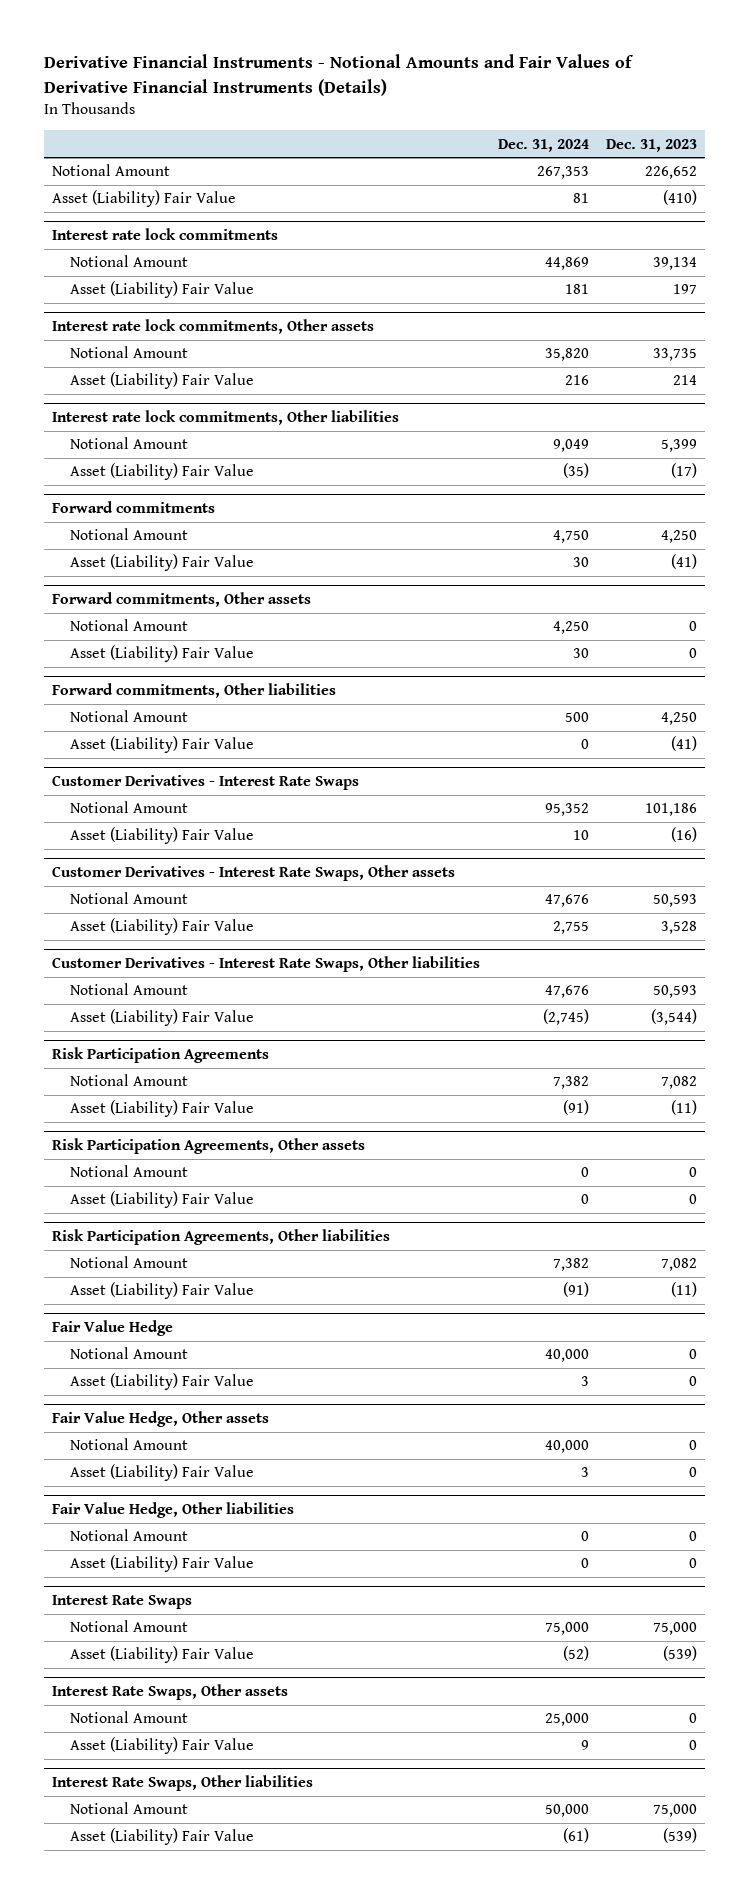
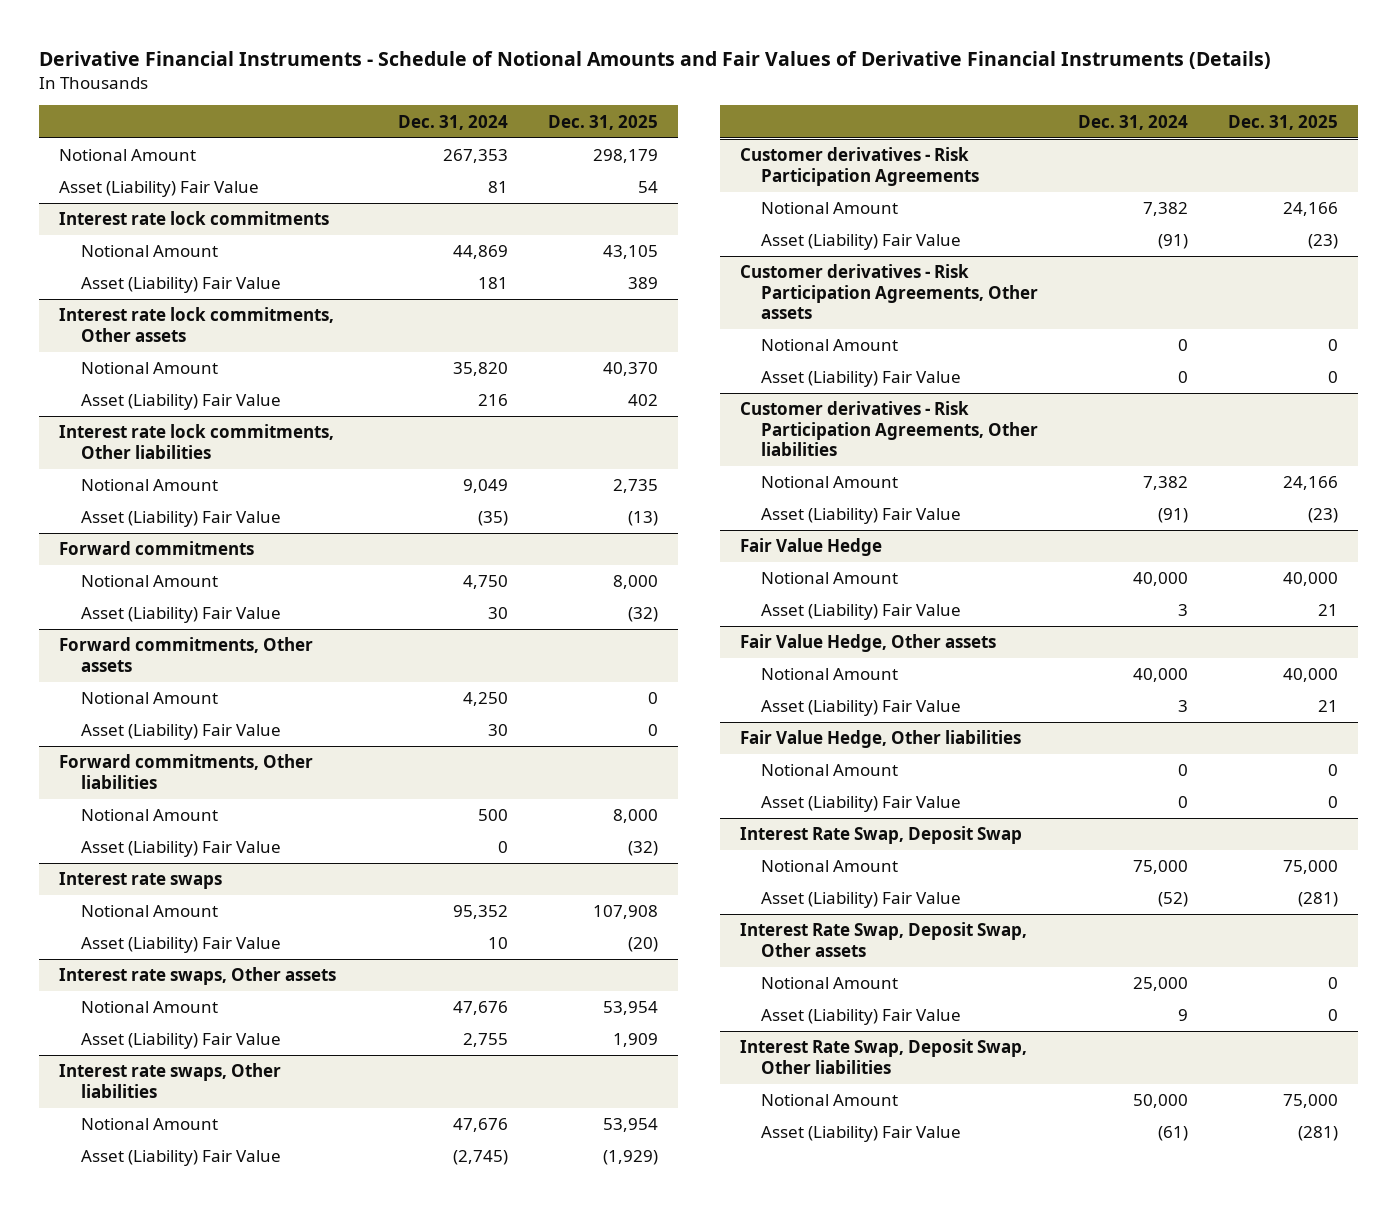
- Derivative Financial Instruments - Notional Amounts and Fair Values of Derivative Financial Instruments (Details)
+ Derivative Financial Instruments - Schedule of Notional Amounts and Fair Values of Derivative Financial Instruments (Details)
- | Dec. 31, 2024 | Dec. 31, 2023
+ | Dec. 31, 2024 | Dec. 31, 2025
- Customer Derivatives - Interest Rate Swaps
+ Interest rate swaps
- Customer Derivatives - Interest Rate Swaps, Other assets
+ Interest rate swaps, Other assets
- Customer Derivatives - Interest Rate Swaps, Other liabilities
+ Interest rate swaps, Other liabilities
- Risk Participation Agreements
+ Customer derivatives - Risk Participation Agreements
- Risk Participation Agreements, Other assets
+ Customer derivatives - Risk Participation Agreements, Other assets
- Risk Participation Agreements, Other liabilities
+ Customer derivatives - Risk Participation Agreements, Other liabilities
- Interest Rate Swaps
+ Interest Rate Swap, Deposit Swap
- Interest Rate Swaps, Other assets
+ Interest Rate Swap, Deposit Swap, Other assets
- Interest Rate Swaps, Other liabilities
+ Interest Rate Swap, Deposit Swap, Other liabilities

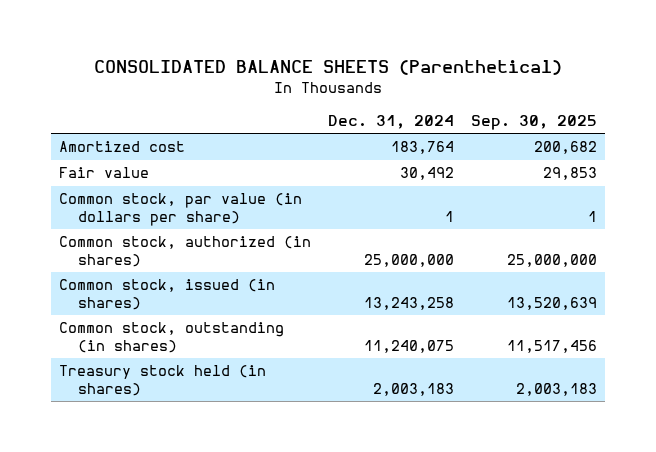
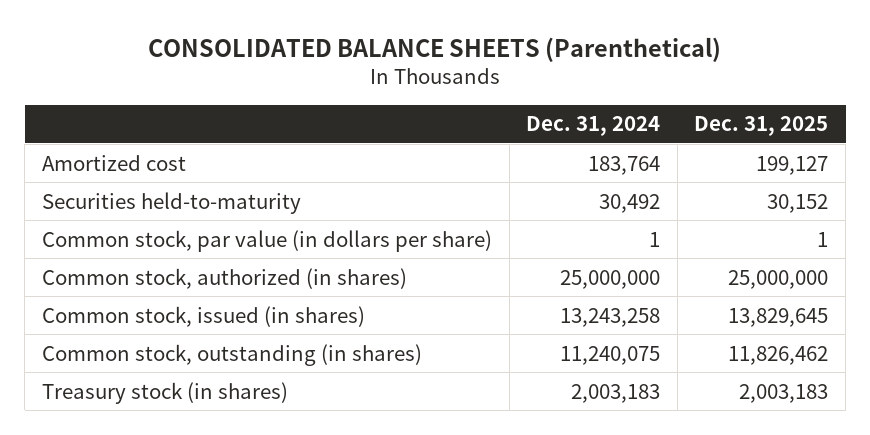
- | Dec. 31, 2024 | Sep. 30, 2025
+ | Dec. 31, 2024 | Dec. 31, 2025
- Fair value | 30,492 | 29,853
+ Securities held-to-maturity | 30,492 | 30,152
- Treasury stock held (in shares) | 2,003,183 | 2,003,183
+ Treasury stock (in shares) | 2,003,183 | 2,003,183

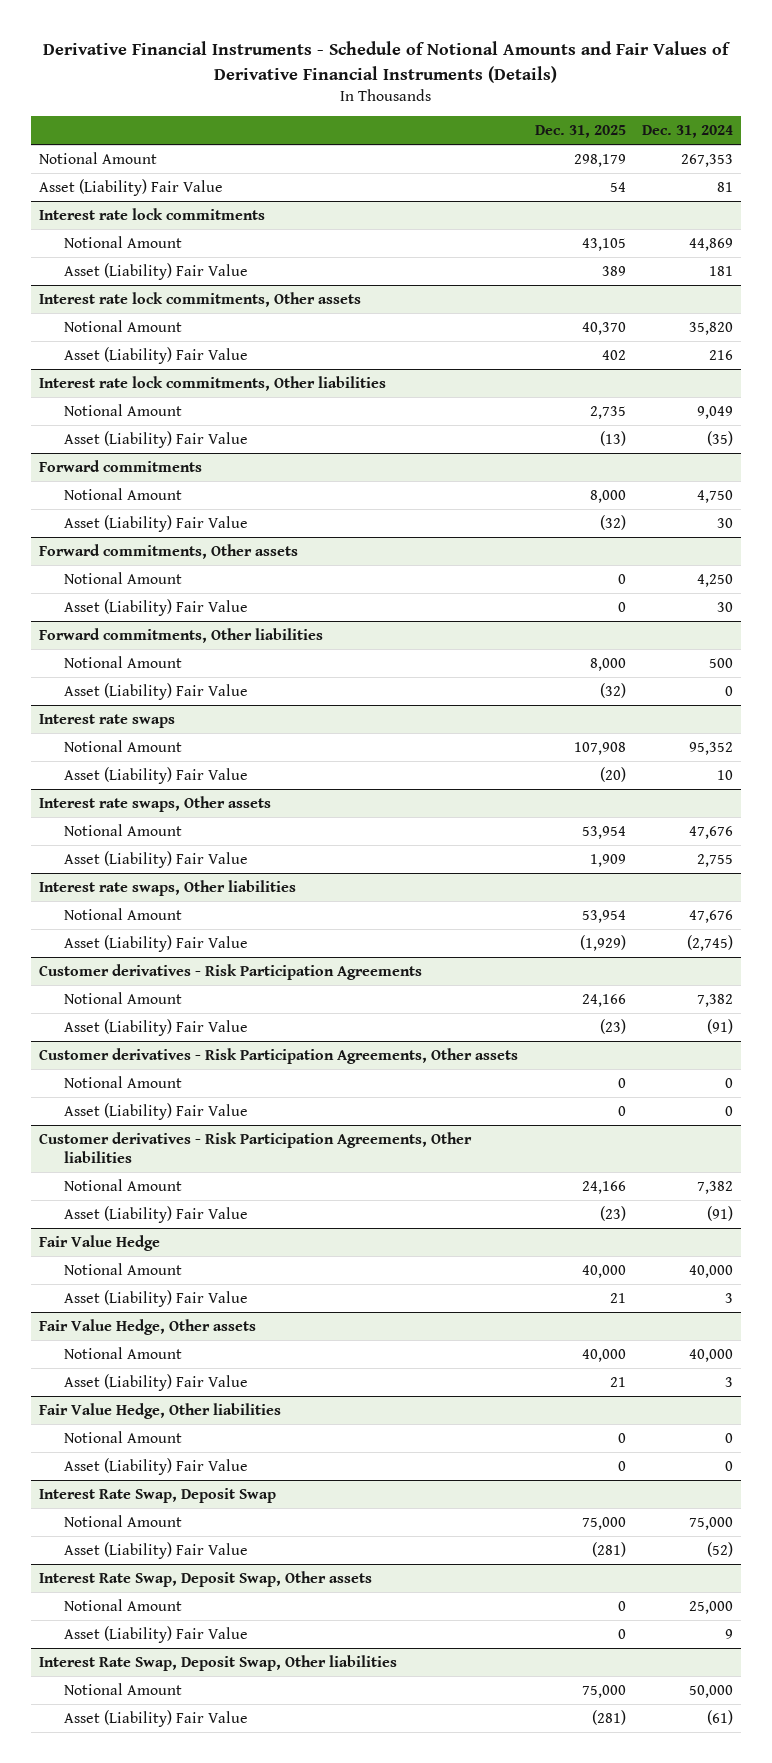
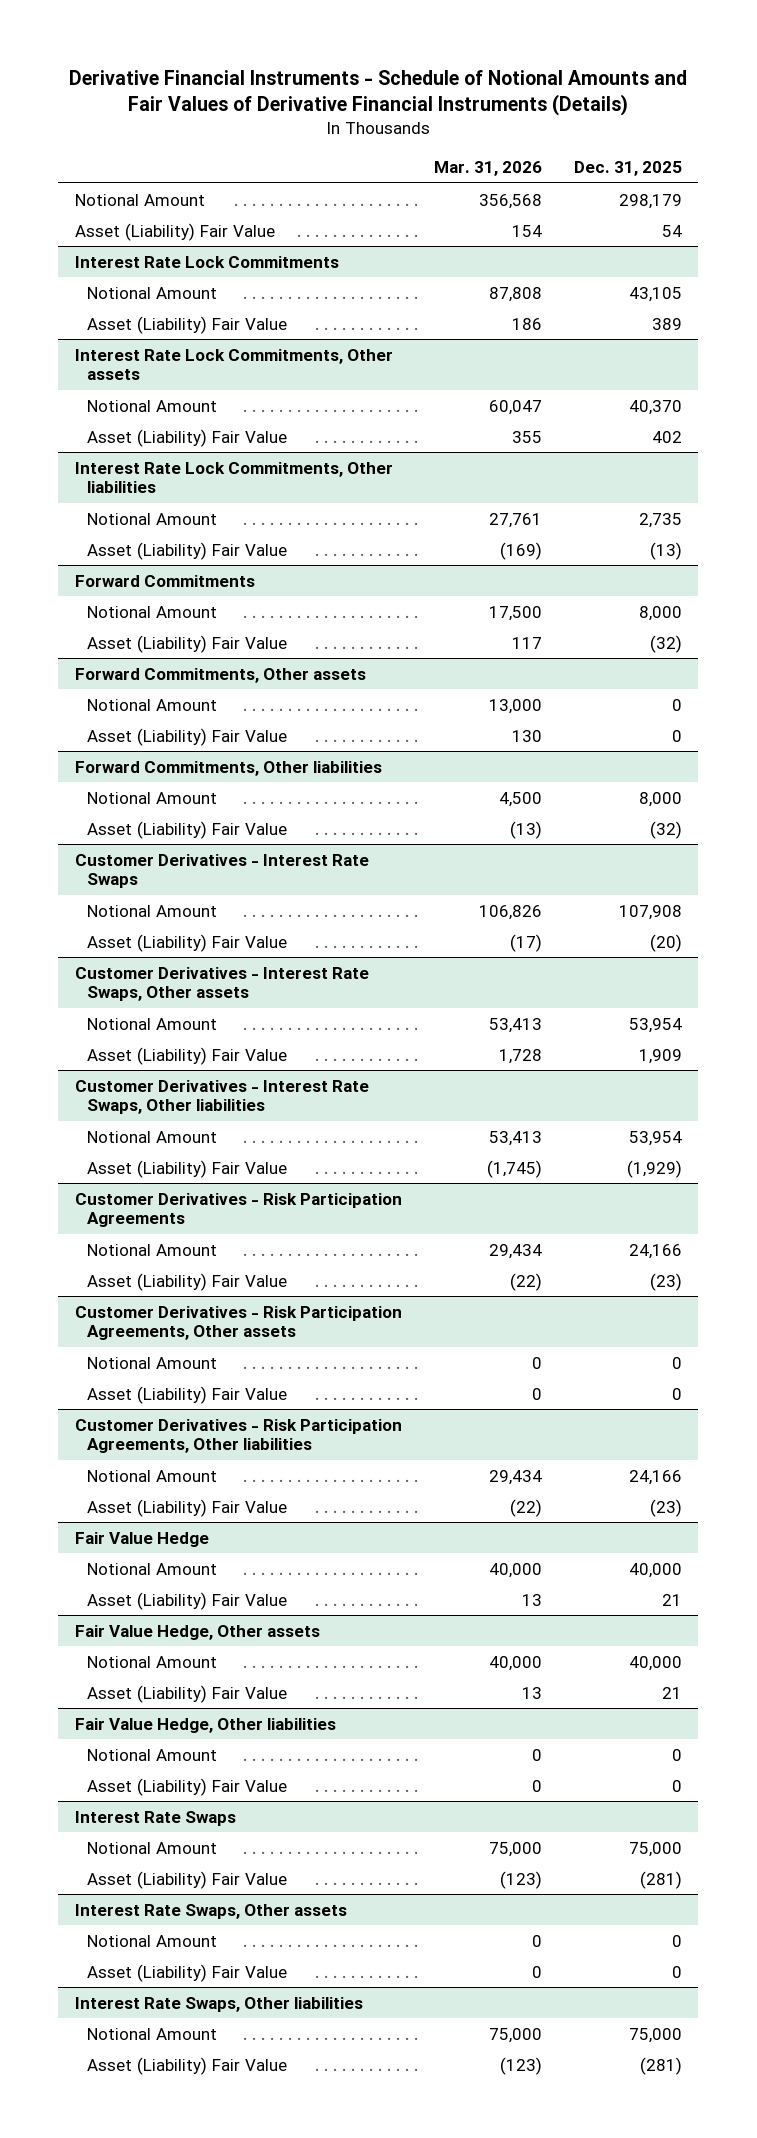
- | Dec. 31, 2025 | Dec. 31, 2024
+ | Mar. 31, 2026 | Dec. 31, 2025
- Interest rate lock commitments
+ Interest Rate Lock Commitments
- Interest rate lock commitments, Other assets
+ Interest Rate Lock Commitments, Other assets
- Interest rate lock commitments, Other liabilities
+ Interest Rate Lock Commitments, Other liabilities
- Forward commitments
+ Forward Commitments
- Forward commitments, Other assets
+ Forward Commitments, Other assets
- Forward commitments, Other liabilities
+ Forward Commitments, Other liabilities
- Interest rate swaps
+ Customer Derivatives - Interest Rate Swaps
- Interest rate swaps, Other assets
+ Customer Derivatives - Interest Rate Swaps, Other assets
- Interest rate swaps, Other liabilities
+ Customer Derivatives - Interest Rate Swaps, Other liabilities
- Customer derivatives - Risk Participation Agreements
+ Customer Derivatives - Risk Participation Agreements
- Customer derivatives - Risk Participation Agreements, Other assets
+ Customer Derivatives - Risk Participation Agreements, Other assets
- Customer derivatives - Risk Participation Agreements, Other liabilities
+ Customer Derivatives - Risk Participation Agreements, Other liabilities
- Interest Rate Swap, Deposit Swap
+ Interest Rate Swaps
- Interest Rate Swap, Deposit Swap, Other assets
+ Interest Rate Swaps, Other assets
- Interest Rate Swap, Deposit Swap, Other liabilities
+ Interest Rate Swaps, Other liabilities

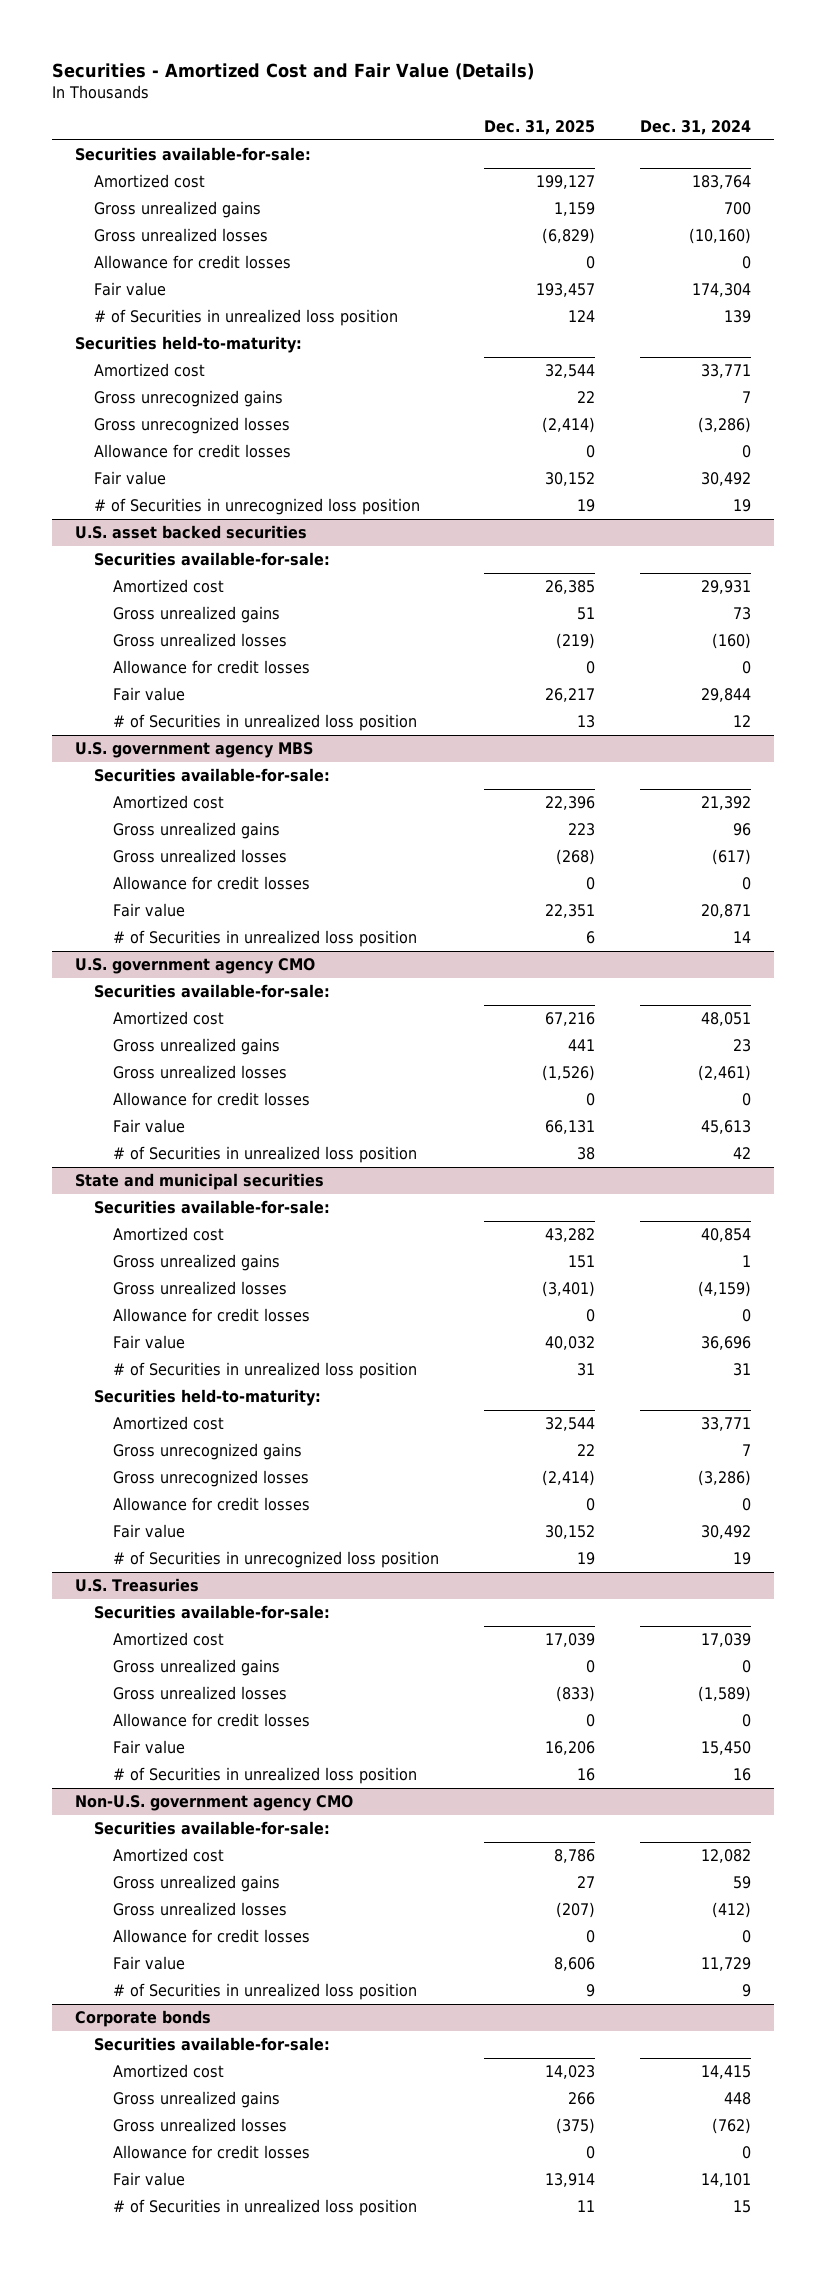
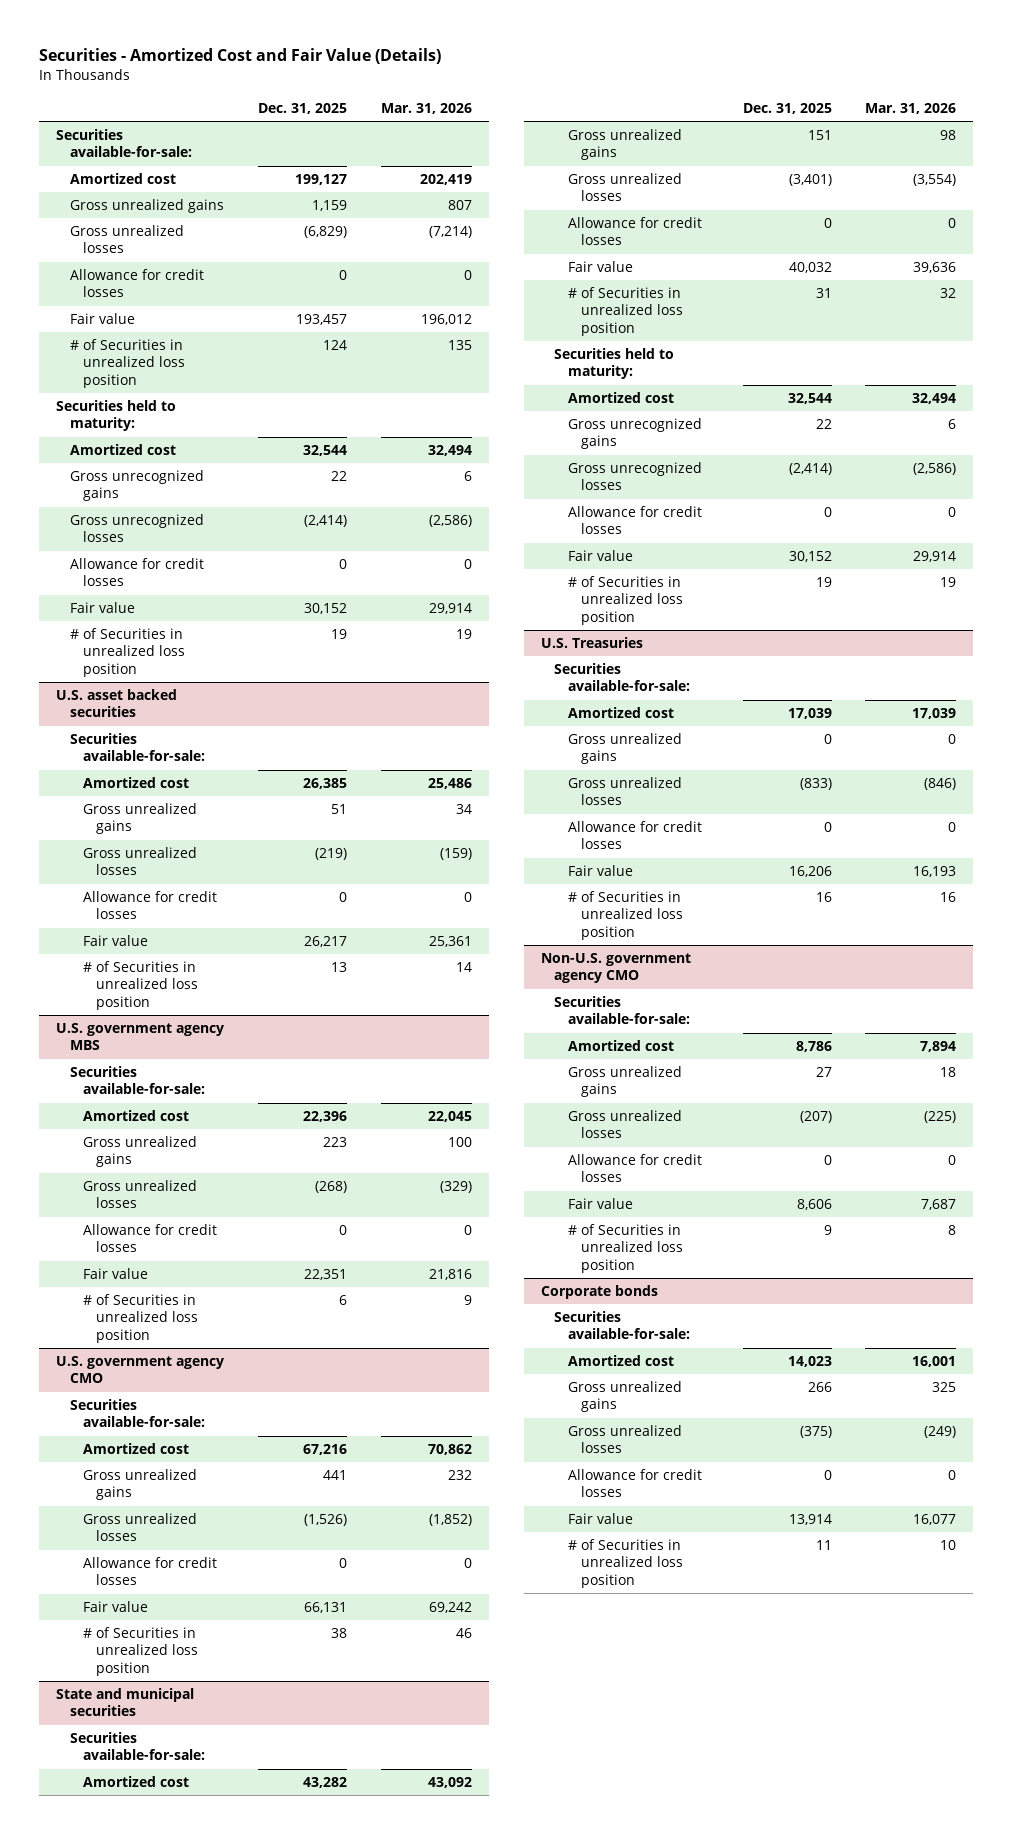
- | Dec. 31, 2025 | Dec. 31, 2024
+ | Dec. 31, 2025 | Mar. 31, 2026
- Securities held-to-maturity:
+ Securities held to maturity:
- # of Securities in unrecognized loss position | 19 | 19
+ # of Securities in unrealized loss position | 19 | 19
@ State and municipal securities
- Securities held-to-maturity:
+ Securities held to maturity:
- # of Securities in unrecognized loss position | 19 | 19
+ # of Securities in unrealized loss position | 19 | 19

